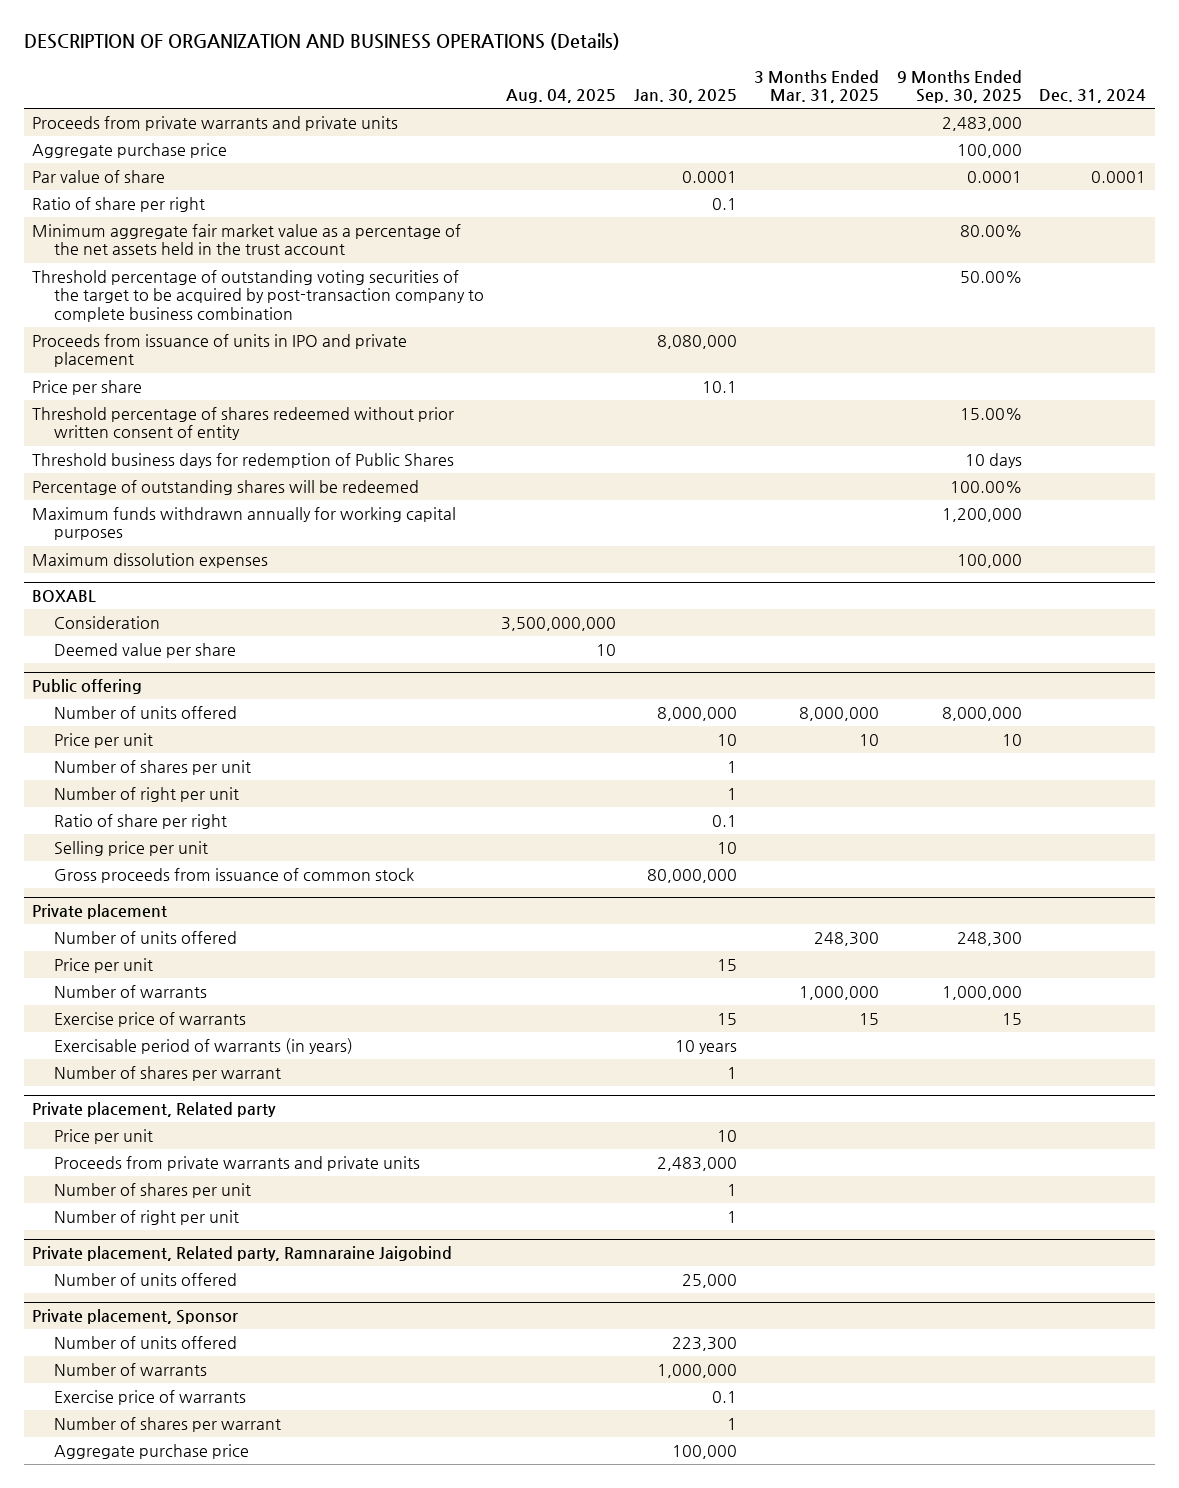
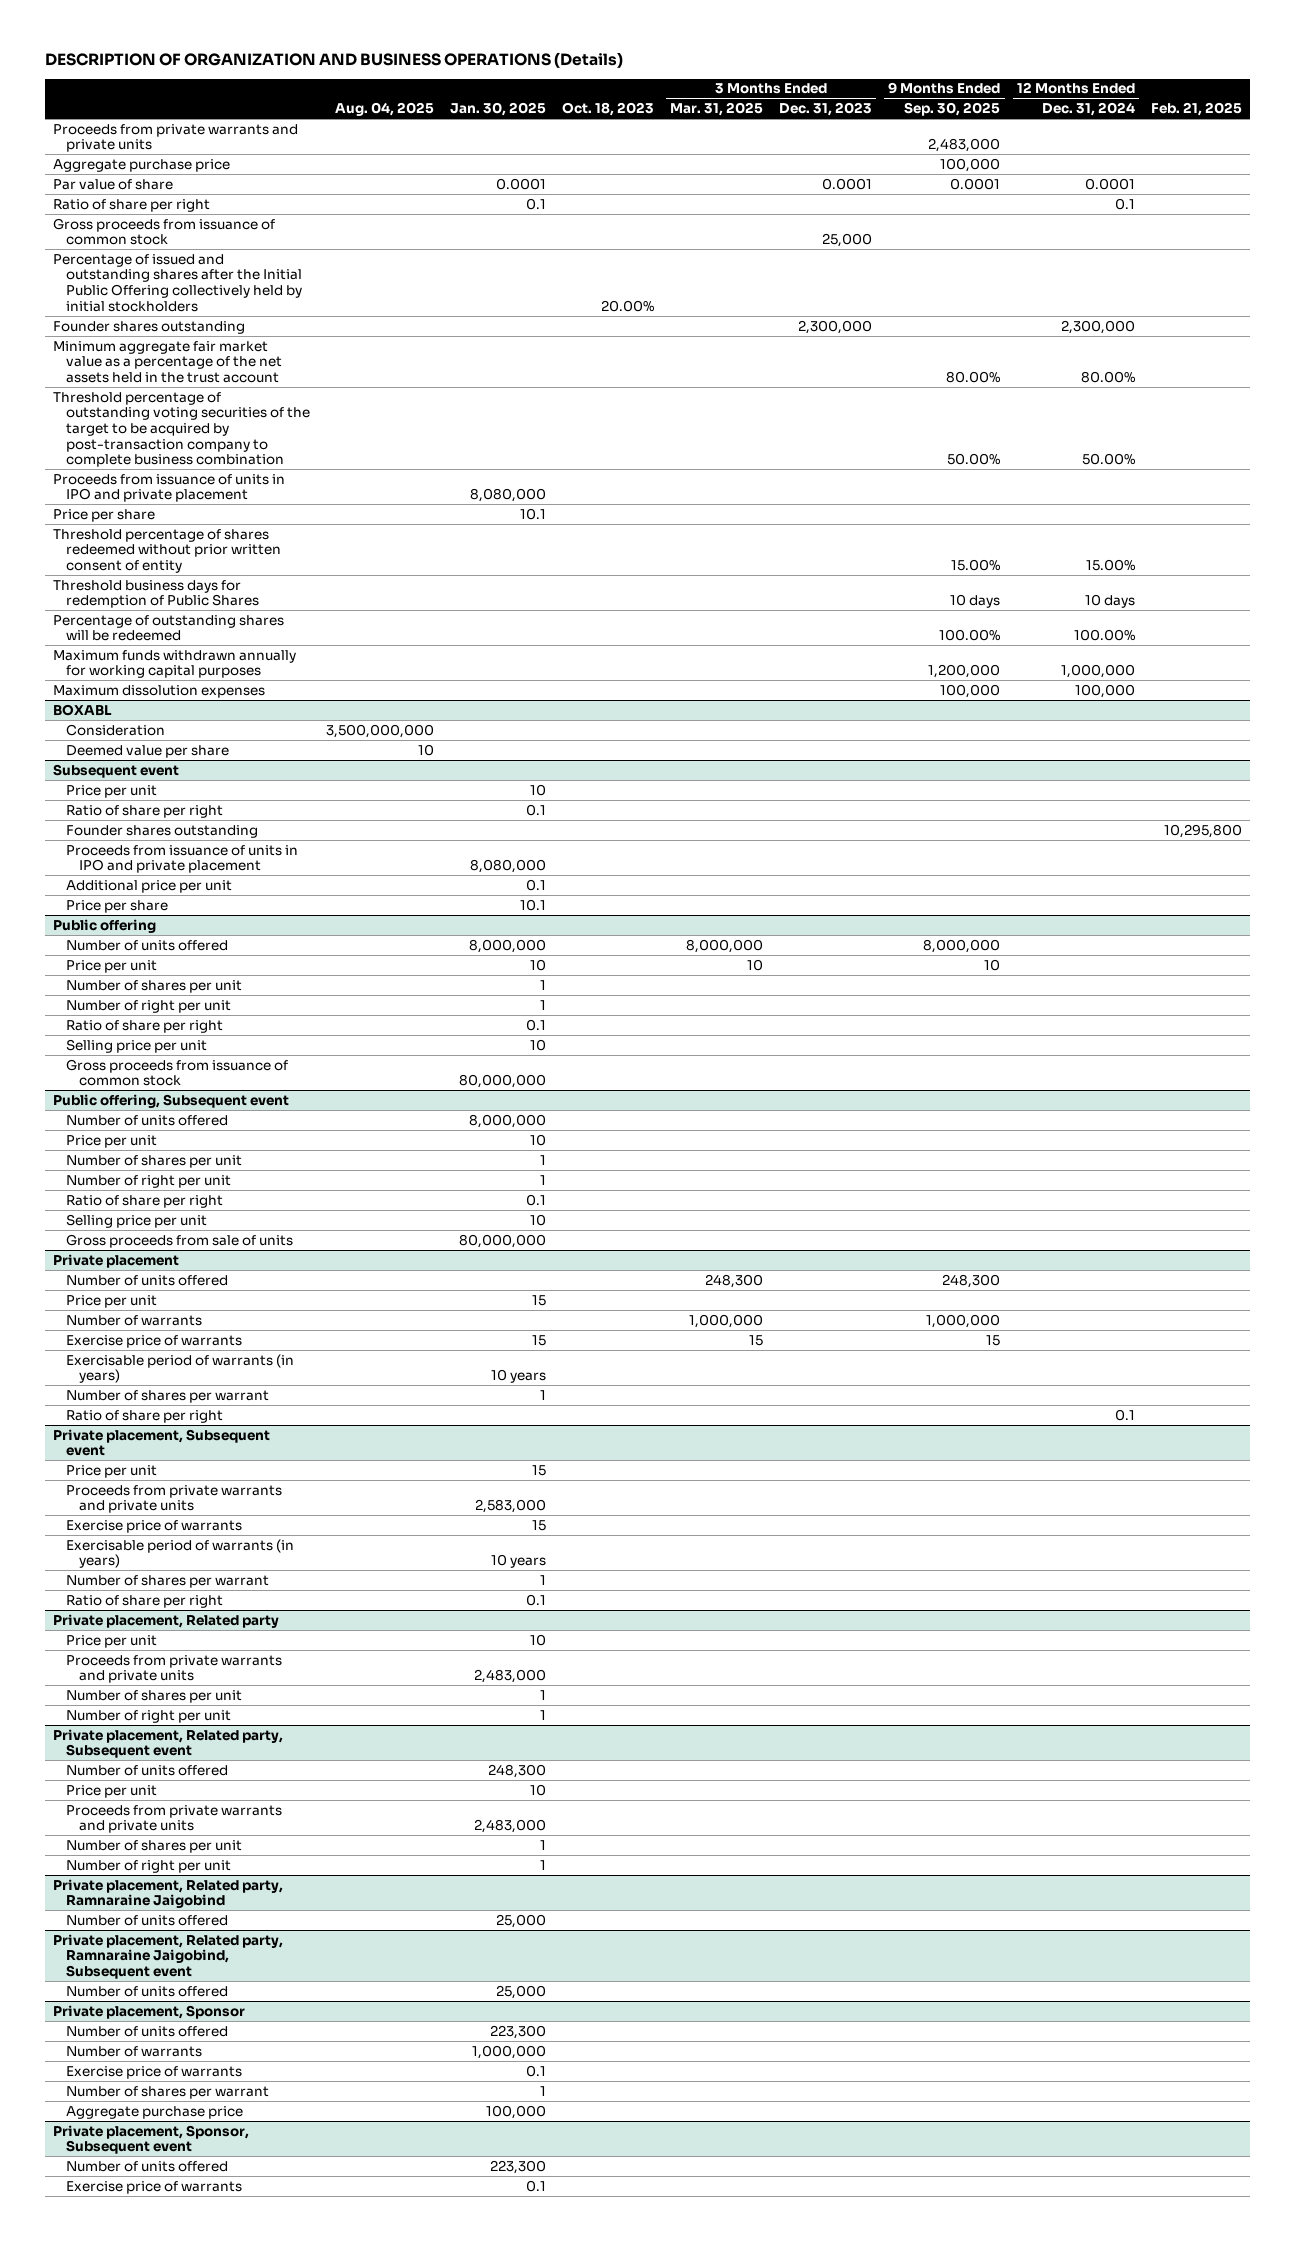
- | Aug. 04, 2025 | Jan. 30, 2025 | 3 Months Ended Mar. 31, 2025 | 9 Months Ended Sep. 30, 2025 | Dec. 31, 2024
+ | Aug. 04, 2025 | Jan. 30, 2025 | Oct. 18, 2023 | 3 Months Ended Mar. 31, 2025 | 3 Months Ended Dec. 31, 2023 | 9 Months Ended Sep. 30, 2025 | 12 Months Ended Dec. 31, 2024 | Feb. 21, 2025
+ Gross proceeds from issuance of common stock | | | | | 25,000 | | |
+ Percentage of issued and outstanding shares after the Initial Public Offering collectively held by initial stockholders | | | 20.00% | | | | |
+ Founder shares outstanding | | | | | 2,300,000 | | 2,300,000 |
+ Subsequent event
+ Price per unit | | 10 | | | | | |
+ Ratio of share per right | | 0.1 | | | | | |
+ Founder shares outstanding | | | | | | | | 10,295,800
+ Proceeds from issuance of units in IPO and private placement | | 8,080,000 | | | | | |
+ Additional price per unit | | 0.1 | | | | | |
+ Price per share | | 10.1 | | | | | |
+ Public offering, Subsequent event
+ Number of units offered | | 8,000,000 | | | | | |
+ Price per unit | | 10 | | | | | |
+ Number of shares per unit | | 1 | | | | | |
+ Number of right per unit | | 1 | | | | | |
+ Ratio of share per right | | 0.1 | | | | | |
+ Selling price per unit | | 10 | | | | | |
+ Gross proceeds from sale of units | | 80,000,000 | | | | | |
@ Private placement
+ Ratio of share per right | | | | | | | 0.1 |
+ Private placement, Subsequent event
+ Price per unit | | 15 | | | | | |
+ Proceeds from private warrants and private units | | 2,583,000 | | | | | |
+ Exercise price of warrants | | 15 | | | | | |
+ Exercisable period of warrants (in years) | | 10 years | | | | | |
+ Number of shares per warrant | | 1 | | | | | |
+ Ratio of share per right | | 0.1 | | | | | |
+ Private placement, Related party, Subsequent event
+ Number of units offered | | 248,300 | | | | | |
+ Price per unit | | 10 | | | | | |
+ Proceeds from private warrants and private units | | 2,483,000 | | | | | |
+ Number of shares per unit | | 1 | | | | | |
+ Number of right per unit | | 1 | | | | | |
+ Private placement, Related party, Ramnaraine Jaigobind, Subsequent event
+ Number of units offered | | 25,000 | | | | | |
+ Private placement, Sponsor, Subsequent event
+ Number of units offered | | 223,300 | | | | | |
+ Exercise price of warrants | | 0.1 | | | | | |

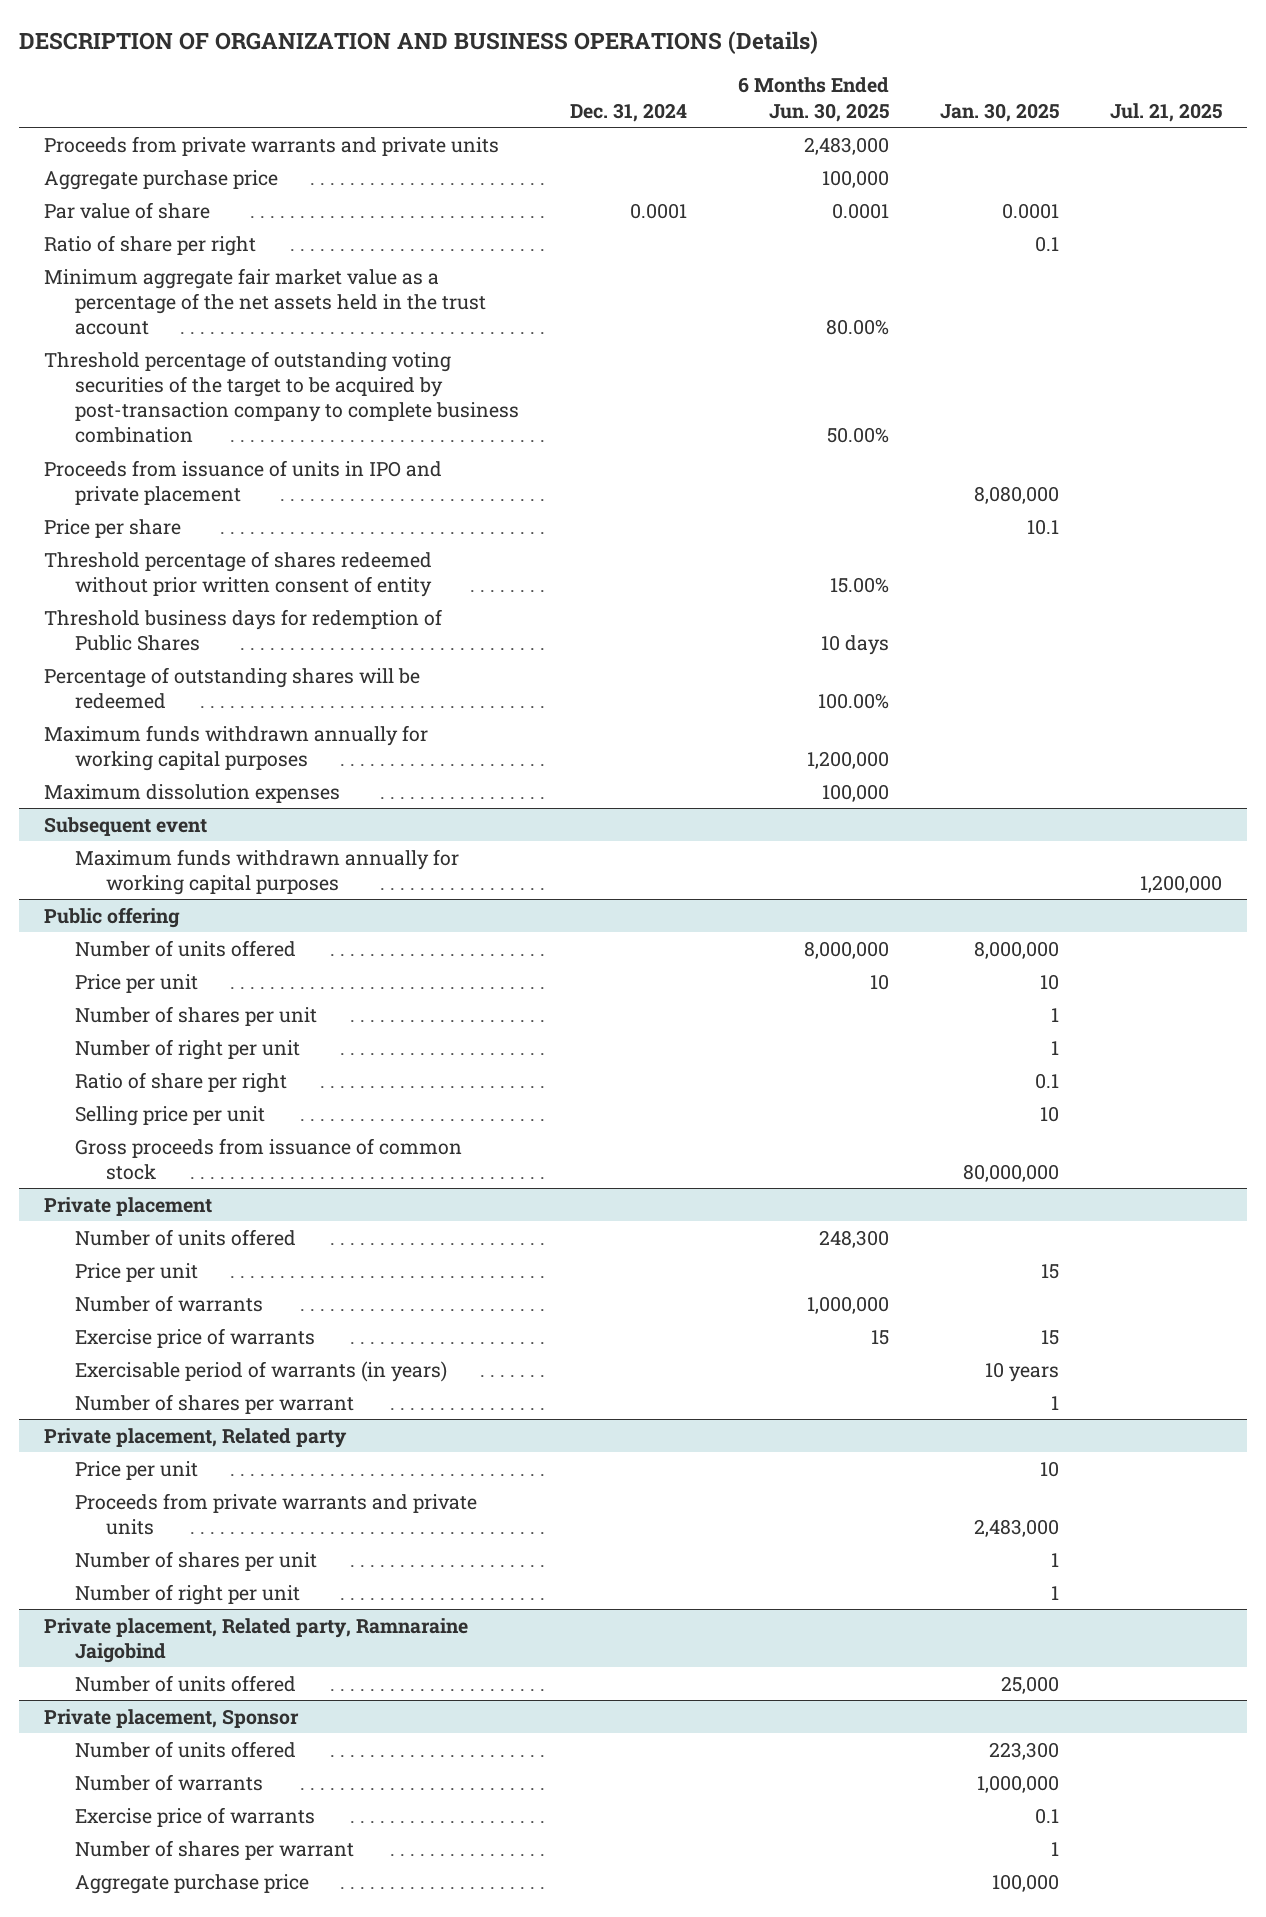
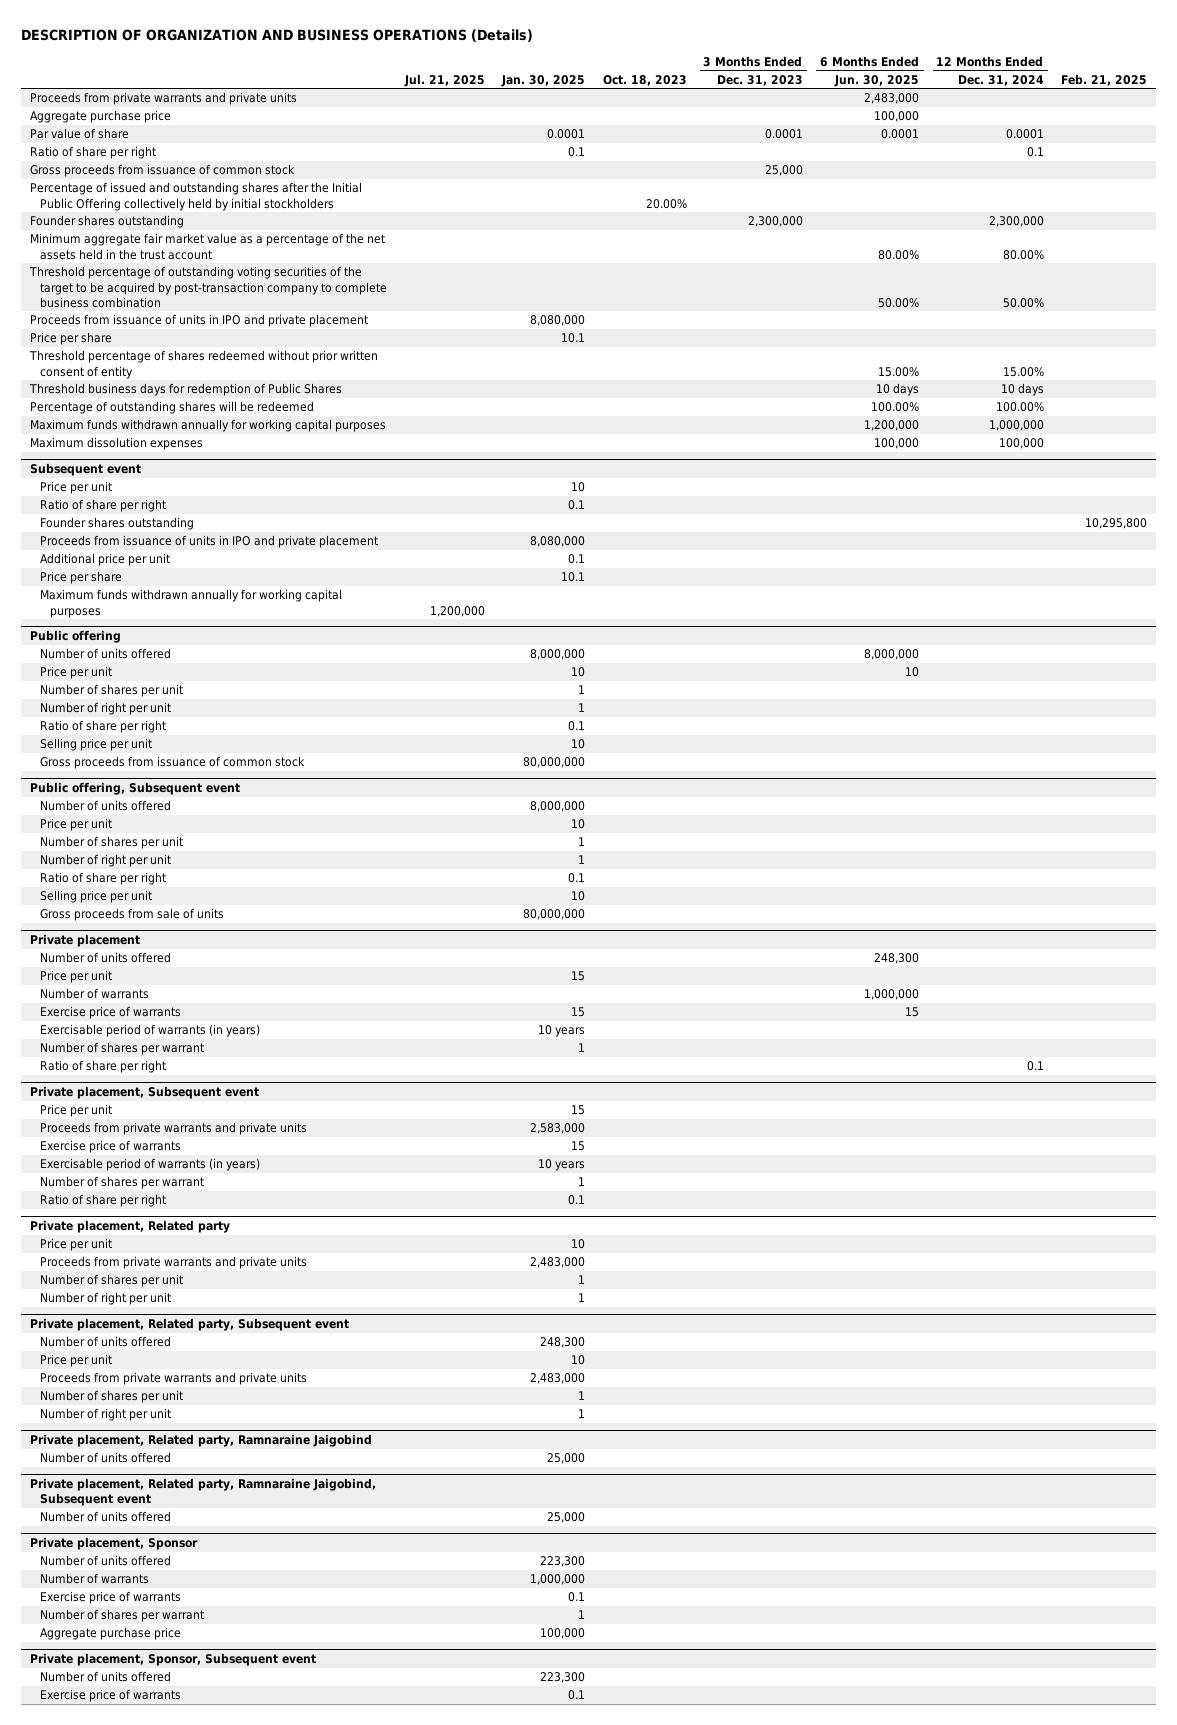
- | Dec. 31, 2024 | 6 Months Ended Jun. 30, 2025 | Jan. 30, 2025 | Jul. 21, 2025
+ | Jul. 21, 2025 | Jan. 30, 2025 | Oct. 18, 2023 | 3 Months Ended Dec. 31, 2023 | 6 Months Ended Jun. 30, 2025 | 12 Months Ended Dec. 31, 2024 | Feb. 21, 2025
+ Gross proceeds from issuance of common stock | | | | 25,000 | | |
+ Percentage of issued and outstanding shares after the Initial Public Offering collectively held by initial stockholders | | | 20.00% | | | |
+ Founder shares outstanding | | | | 2,300,000 | | 2,300,000 |
@ Subsequent event
+ Price per unit | | 10 | | | | |
+ Ratio of share per right | | 0.1 | | | | |
+ Founder shares outstanding | | | | | | | 10,295,800
+ Proceeds from issuance of units in IPO and private placement | | 8,080,000 | | | | |
+ Additional price per unit | | 0.1 | | | | |
+ Price per share | | 10.1 | | | | |
+ Public offering, Subsequent event
+ Number of units offered | | 8,000,000 | | | | |
+ Price per unit | | 10 | | | | |
+ Number of shares per unit | | 1 | | | | |
+ Number of right per unit | | 1 | | | | |
+ Ratio of share per right | | 0.1 | | | | |
+ Selling price per unit | | 10 | | | | |
+ Gross proceeds from sale of units | | 80,000,000 | | | | |
@ Private placement
+ Ratio of share per right | | | | | | 0.1 |
+ Private placement, Subsequent event
+ Price per unit | | 15 | | | | |
+ Proceeds from private warrants and private units | | 2,583,000 | | | | |
+ Exercise price of warrants | | 15 | | | | |
+ Exercisable period of warrants (in years) | | 10 years | | | | |
+ Number of shares per warrant | | 1 | | | | |
+ Ratio of share per right | | 0.1 | | | | |
+ Private placement, Related party, Subsequent event
+ Number of units offered | | 248,300 | | | | |
+ Price per unit | | 10 | | | | |
+ Proceeds from private warrants and private units | | 2,483,000 | | | | |
+ Number of shares per unit | | 1 | | | | |
+ Number of right per unit | | 1 | | | | |
+ Private placement, Related party, Ramnaraine Jaigobind, Subsequent event
+ Number of units offered | | 25,000 | | | | |
+ Private placement, Sponsor, Subsequent event
+ Number of units offered | | 223,300 | | | | |
+ Exercise price of warrants | | 0.1 | | | | |

